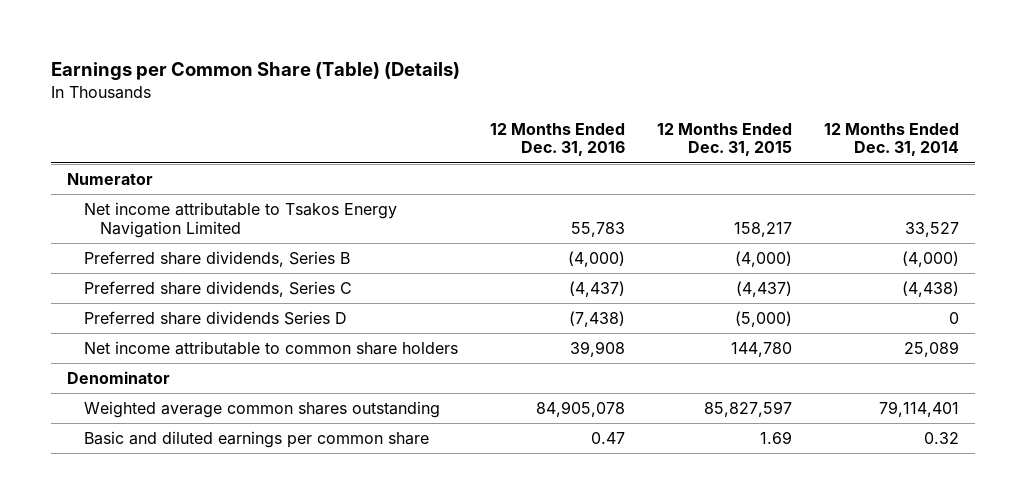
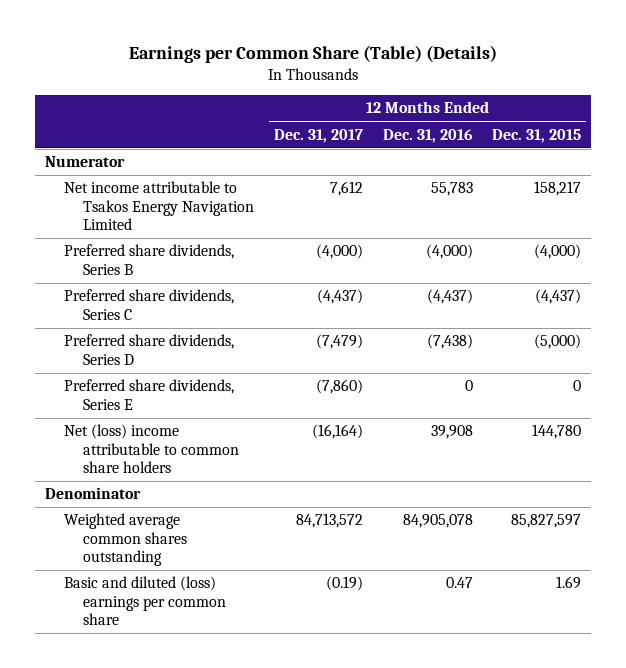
- | 12 Months Ended Dec. 31, 2016 | 12 Months Ended Dec. 31, 2015 | 12 Months Ended Dec. 31, 2014
+ | 12 Months Ended Dec. 31, 2017 | 12 Months Ended Dec. 31, 2016 | 12 Months Ended Dec. 31, 2015
- Preferred share dividends Series D | (7,438) | (5,000) | 0
- Net income attributable to common share holders | 39,908 | 144,780 | 25,089
+ Preferred share dividends, Series D | (7,479) | (7,438) | (5,000)
+ Preferred share dividends, Series E | (7,860) | 0 | 0
+ Net (loss) income attributable to common share holders | (16,164) | 39,908 | 144,780
- Basic and diluted earnings per common share | 0.47 | 1.69 | 0.32
+ Basic and diluted (loss) earnings per common share | (0.19) | 0.47 | 1.69

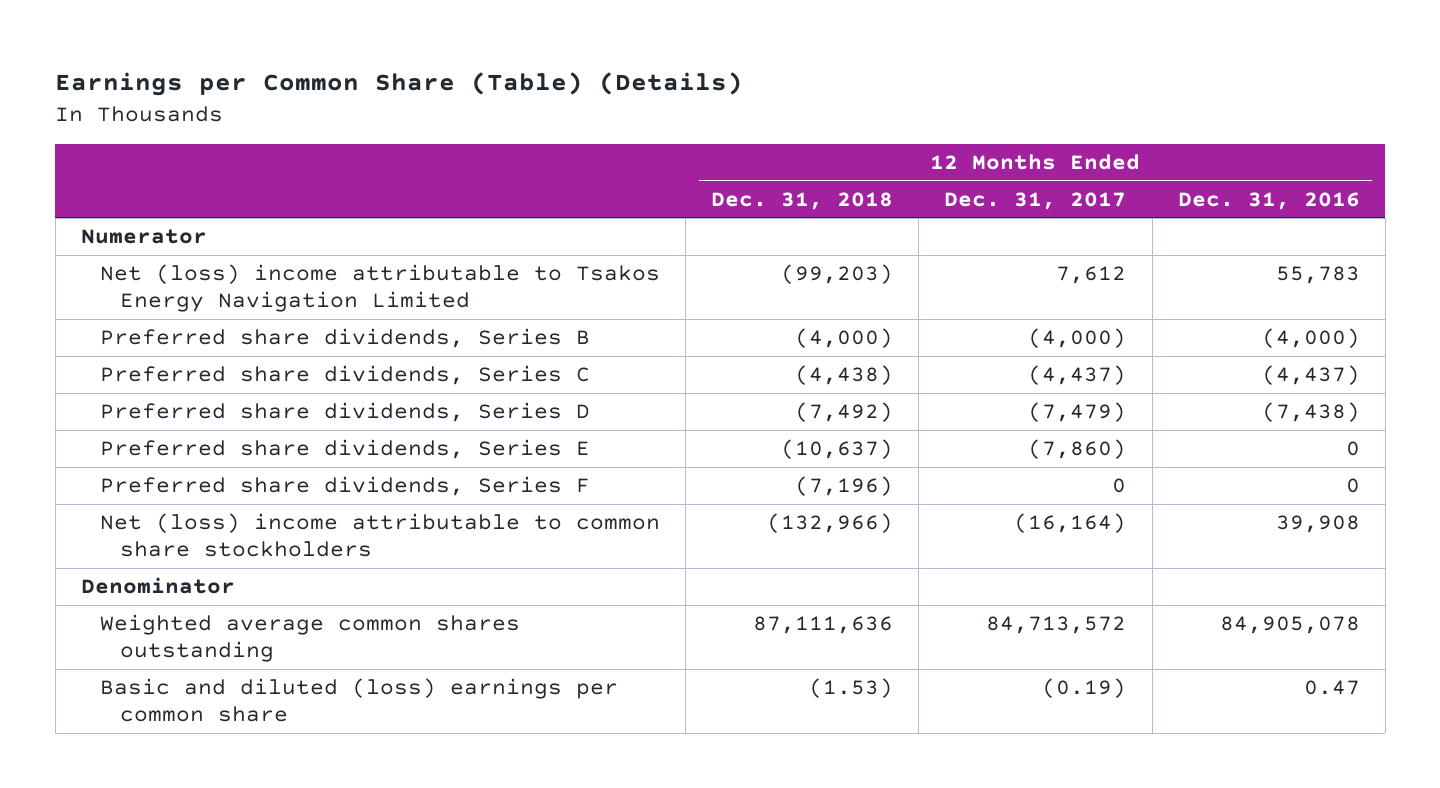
- | 12 Months Ended Dec. 31, 2017 | 12 Months Ended Dec. 31, 2016 | 12 Months Ended Dec. 31, 2015
+ | 12 Months Ended Dec. 31, 2018 | 12 Months Ended Dec. 31, 2017 | 12 Months Ended Dec. 31, 2016
- Net income attributable to Tsakos Energy Navigation Limited | 7,612 | 55,783 | 158,217
+ Net (loss) income attributable to Tsakos Energy Navigation Limited | (99,203) | 7,612 | 55,783
- Net (loss) income attributable to common share holders | (16,164) | 39,908 | 144,780
+ Preferred share dividends, Series F | (7,196) | 0 | 0
+ Net (loss) income attributable to common share stockholders | (132,966) | (16,164) | 39,908

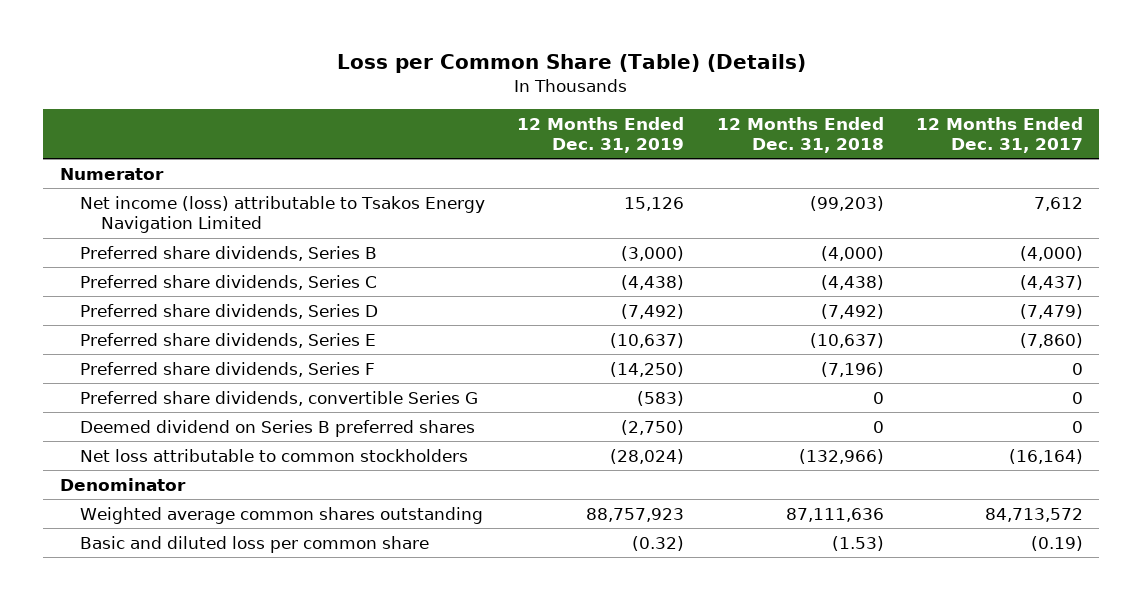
- Earnings per Common Share (Table) (Details)
+ Loss per Common Share (Table) (Details)
- | 12 Months Ended Dec. 31, 2018 | 12 Months Ended Dec. 31, 2017 | 12 Months Ended Dec. 31, 2016
+ | 12 Months Ended Dec. 31, 2019 | 12 Months Ended Dec. 31, 2018 | 12 Months Ended Dec. 31, 2017
- Net (loss) income attributable to Tsakos Energy Navigation Limited | (99,203) | 7,612 | 55,783
+ Net income (loss) attributable to Tsakos Energy Navigation Limited | 15,126 | (99,203) | 7,612
- Net (loss) income attributable to common share stockholders | (132,966) | (16,164) | 39,908
+ Preferred share dividends, convertible Series G | (583) | 0 | 0
+ Deemed dividend on Series B preferred shares | (2,750) | 0 | 0
+ Net loss attributable to common stockholders | (28,024) | (132,966) | (16,164)
- Basic and diluted (loss) earnings per common share | (1.53) | (0.19) | 0.47
+ Basic and diluted loss per common share | (0.32) | (1.53) | (0.19)

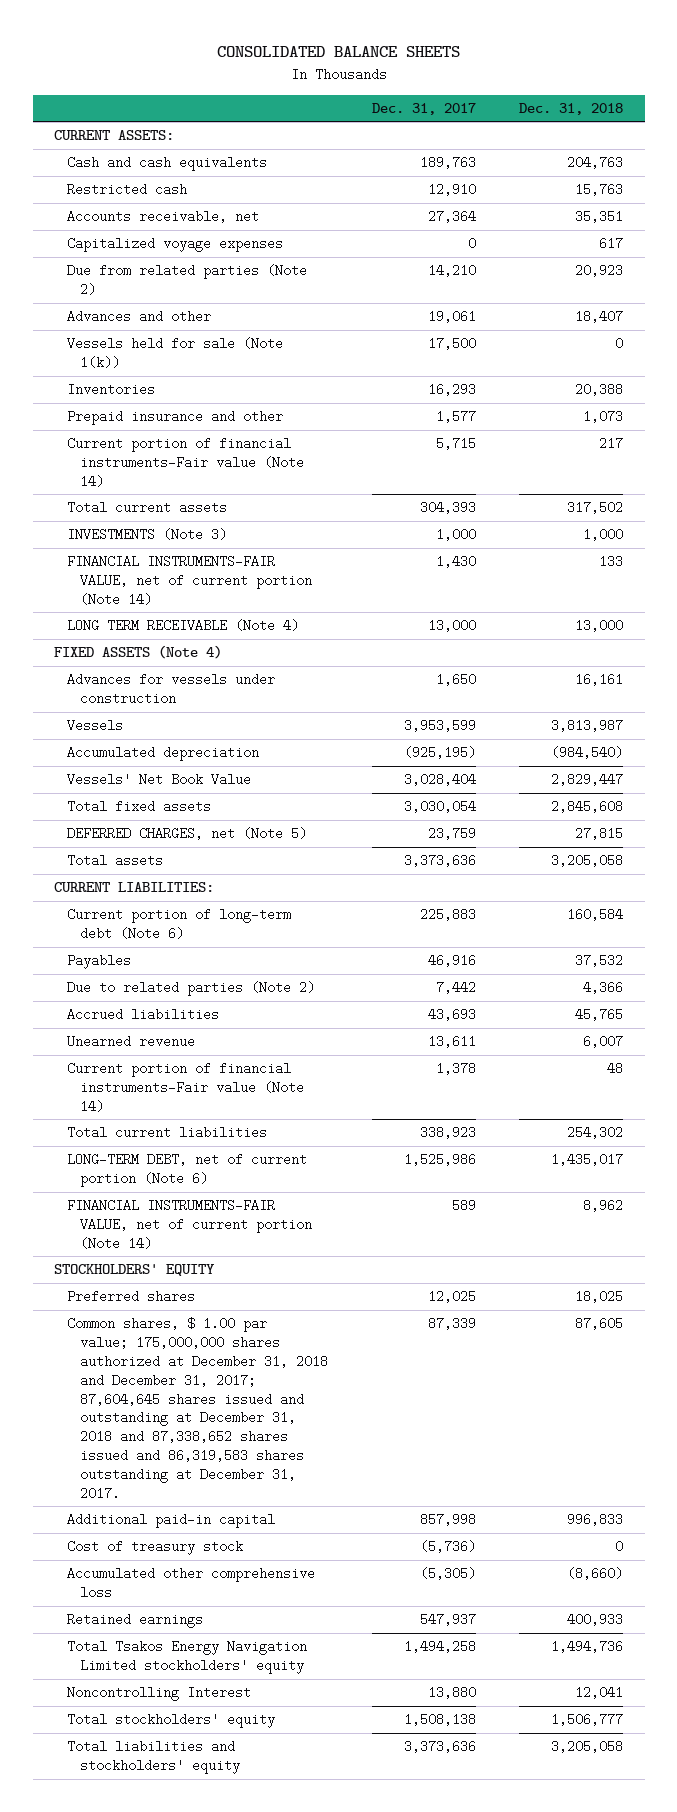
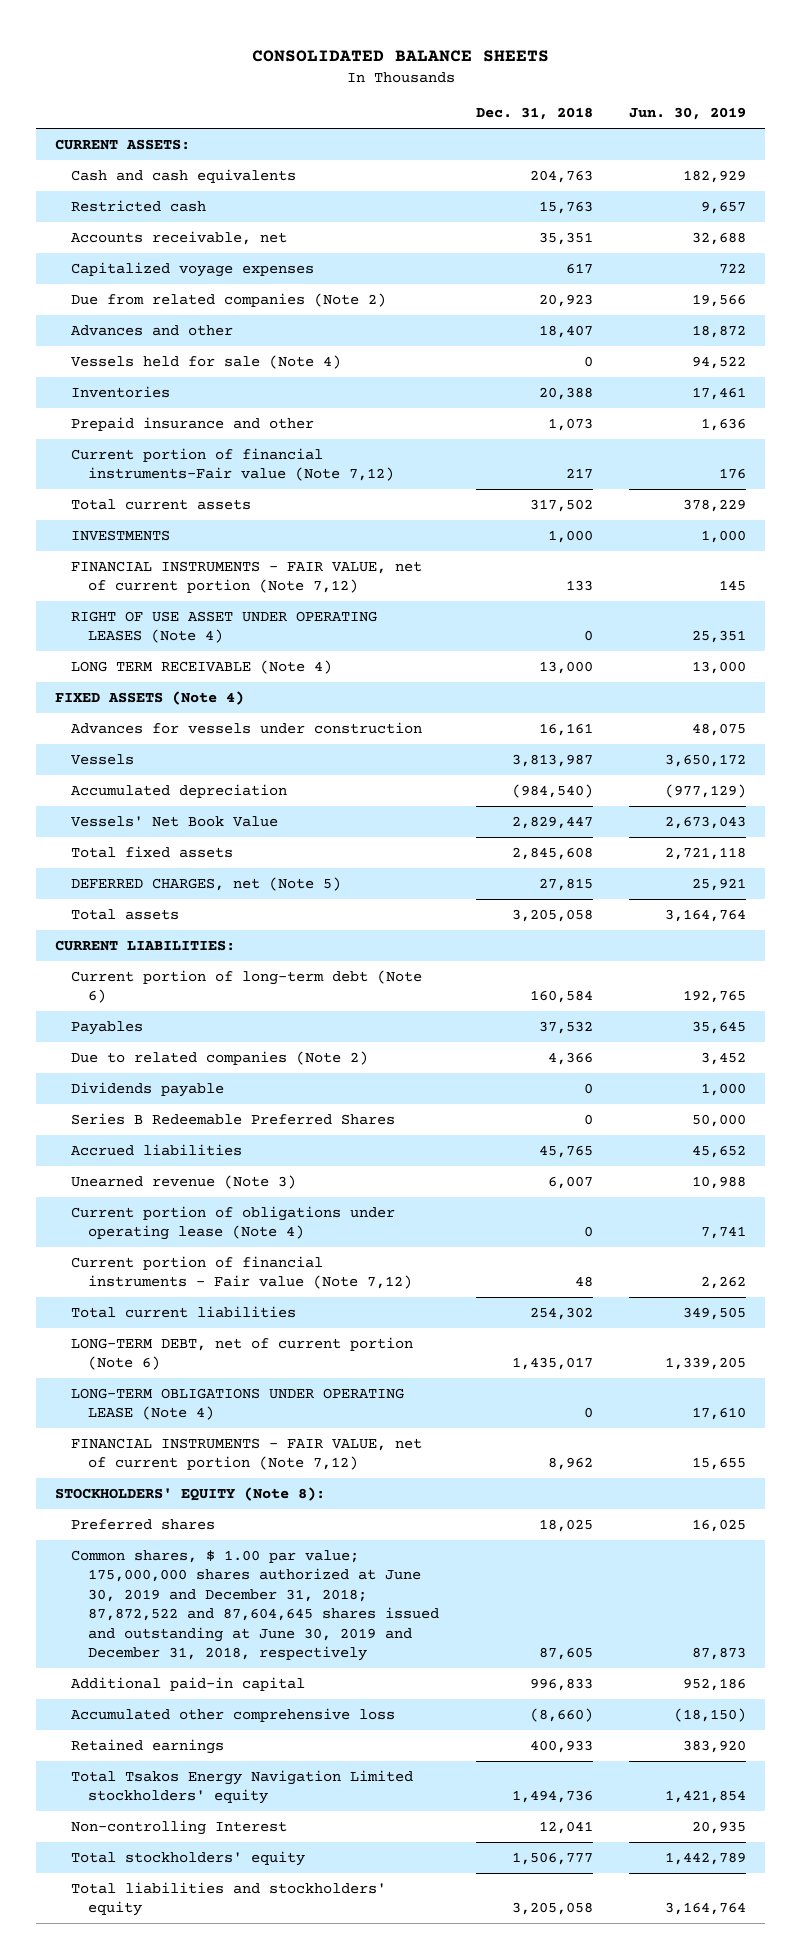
- | Dec. 31, 2017 | Dec. 31, 2018
+ | Dec. 31, 2018 | Jun. 30, 2019
- Due from related parties (Note 2) | 14,210 | 20,923
+ Due from related companies (Note 2) | 20,923 | 19,566
- Vessels held for sale (Note 1(k)) | 17,500 | 0
+ Vessels held for sale (Note 4) | 0 | 94,522
- Current portion of financial instruments-Fair value (Note 14) | 5,715 | 217
+ Current portion of financial instruments-Fair value (Note 7,12) | 217 | 176
- INVESTMENTS (Note 3) | 1,000 | 1,000
- FINANCIAL INSTRUMENTS-FAIR VALUE, net of current portion (Note 14) | 1,430 | 133
+ INVESTMENTS | 1,000 | 1,000
+ FINANCIAL INSTRUMENTS - FAIR VALUE, net of current portion (Note 7,12) | 133 | 145
+ RIGHT OF USE ASSET UNDER OPERATING LEASES (Note 4) | 0 | 25,351
- Due to related parties (Note 2) | 7,442 | 4,366
+ Due to related companies (Note 2) | 4,366 | 3,452
+ Dividends payable | 0 | 1,000
+ Series B Redeemable Preferred Shares | 0 | 50,000
- Unearned revenue | 13,611 | 6,007
- Current portion of financial instruments-Fair value (Note 14) | 1,378 | 48
+ Unearned revenue (Note 3) | 6,007 | 10,988
+ Current portion of obligations under operating lease (Note 4) | 0 | 7,741
+ Current portion of financial instruments - Fair value (Note 7,12) | 48 | 2,262
- FINANCIAL INSTRUMENTS-FAIR VALUE, net of current portion (Note 14) | 589 | 8,962
- STOCKHOLDERS' EQUITY
+ LONG-TERM OBLIGATIONS UNDER OPERATING LEASE (Note 4) | 0 | 17,610
+ FINANCIAL INSTRUMENTS - FAIR VALUE, net of current portion (Note 7,12) | 8,962 | 15,655
+ STOCKHOLDERS' EQUITY (Note 8):
- Common shares, $ 1.00 par value; 175,000,000 shares authorized at December 31, 2018 and December 31, 2017; 87,604,645 shares issued and outstanding at December 31, 2018 and 87,338,652 shares issued and 86,319,583 shares outstanding at December 31, 2017. | 87,339 | 87,605
+ Common shares, $ 1.00 par value; 175,000,000 shares authorized at June 30, 2019 and December 31, 2018; 87,872,522 and 87,604,645 shares issued and outstanding at June 30, 2019 and December 31, 2018, respectively | 87,605 | 87,873
- Cost of treasury stock | (5,736) | 0
- Noncontrolling Interest | 13,880 | 12,041
+ Non-controlling Interest | 12,041 | 20,935

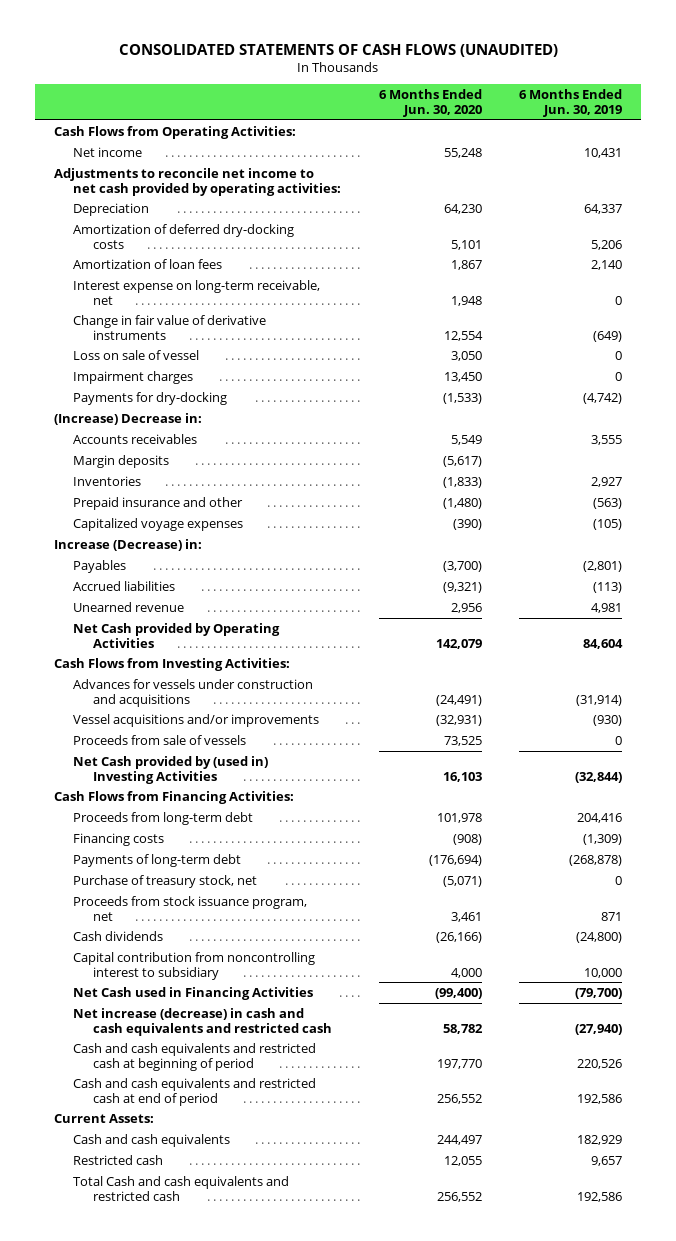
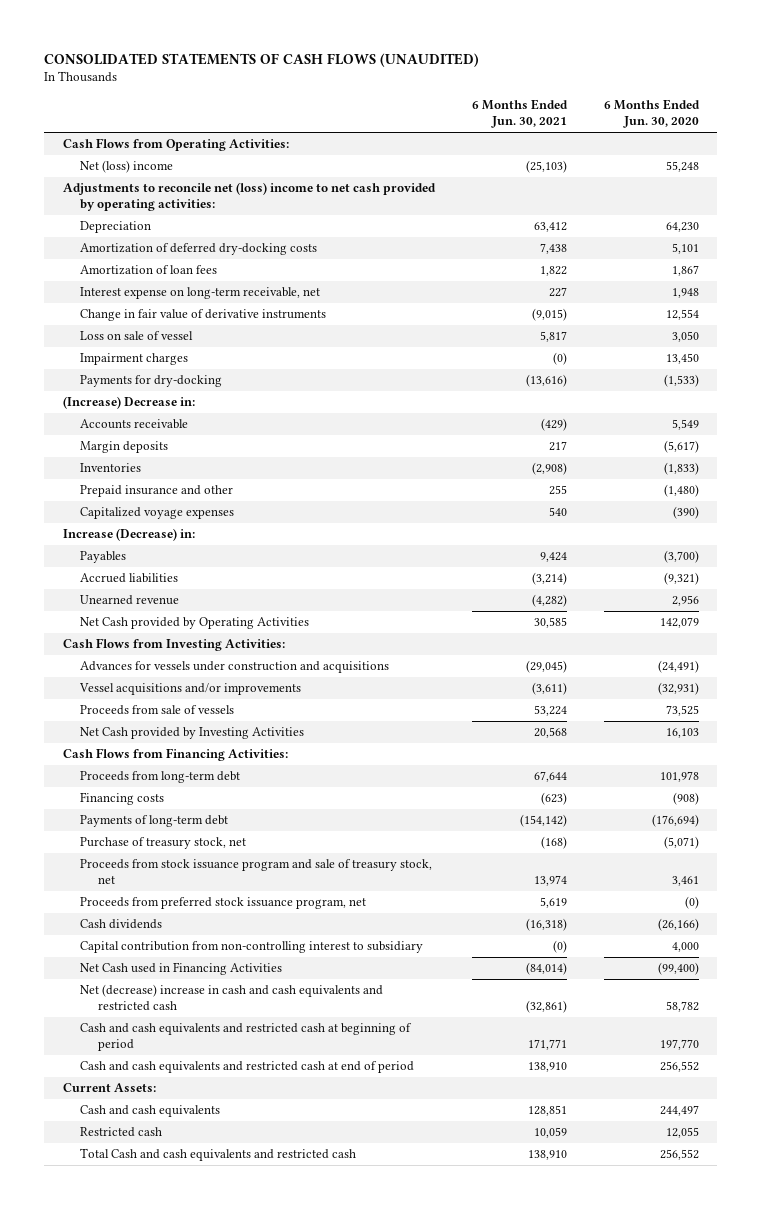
- | 6 Months Ended Jun. 30, 2020 | 6 Months Ended Jun. 30, 2019
+ | 6 Months Ended Jun. 30, 2021 | 6 Months Ended Jun. 30, 2020
- Net income | 55,248 | 10,431
- Adjustments to reconcile net income to net cash provided by operating activities:
+ Net (loss) income | (25,103) | 55,248
+ Adjustments to reconcile net (loss) income to net cash provided by operating activities:
- Accounts receivables | 5,549 | 3,555
+ Accounts receivable | (429) | 5,549
- Net Cash provided by (used in) Investing Activities | 16,103 | (32,844)
+ Net Cash provided by Investing Activities | 20,568 | 16,103
- Proceeds from stock issuance program, net | 3,461 | 871
+ Proceeds from stock issuance program and sale of treasury stock, net | 13,974 | 3,461
+ Proceeds from preferred stock issuance program, net | 5,619 | (0)
- Capital contribution from noncontrolling interest to subsidiary | 4,000 | 10,000
+ Capital contribution from non-controlling interest to subsidiary | (0) | 4,000
- Net increase (decrease) in cash and cash equivalents and restricted cash | 58,782 | (27,940)
+ Net (decrease) increase in cash and cash equivalents and restricted cash | (32,861) | 58,782

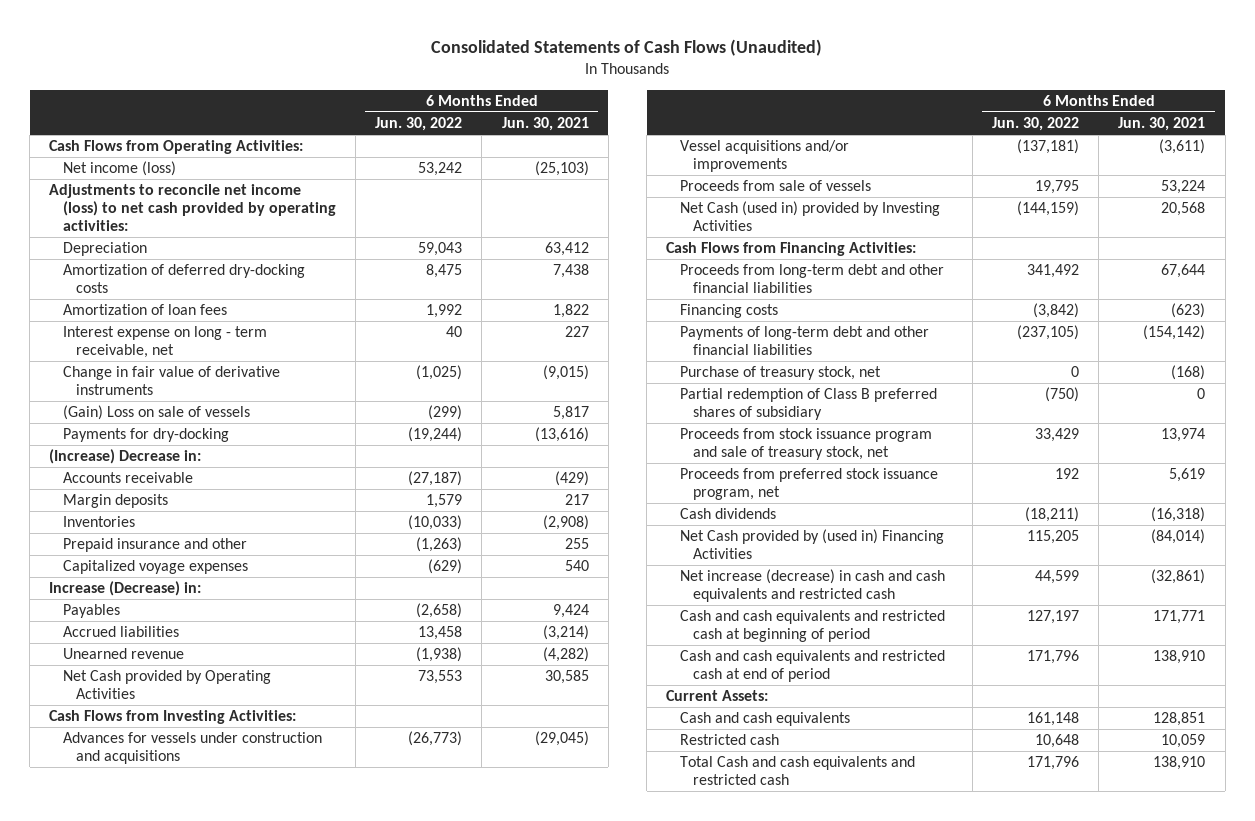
- CONSOLIDATED STATEMENTS OF CASH FLOWS (UNAUDITED)
+ Consolidated Statements of Cash Flows (Unaudited)
- | 6 Months Ended Jun. 30, 2021 | 6 Months Ended Jun. 30, 2020
+ | 6 Months Ended Jun. 30, 2022 | 6 Months Ended Jun. 30, 2021
- Net (loss) income | (25,103) | 55,248
- Adjustments to reconcile net (loss) income to net cash provided by operating activities:
+ Net income (loss) | 53,242 | (25,103)
+ Adjustments to reconcile net income (loss) to net cash provided by operating activities:
- Interest expense on long-term receivable, net | 227 | 1,948
+ Interest expense on long - term receivable, net | 40 | 227
- Loss on sale of vessel | 5,817 | 3,050
- Impairment charges | (0) | 13,450
+ (Gain) Loss on sale of vessels | (299) | 5,817
- Net Cash provided by Investing Activities | 20,568 | 16,103
+ Net Cash (used in) provided by Investing Activities | (144,159) | 20,568
- Proceeds from long-term debt | 67,644 | 101,978
+ Proceeds from long-term debt and other financial liabilities | 341,492 | 67,644
- Payments of long-term debt | (154,142) | (176,694)
+ Payments of long-term debt and other financial liabilities | (237,105) | (154,142)
+ Partial redemption of Class B preferred shares of subsidiary | (750) | 0
- Capital contribution from non-controlling interest to subsidiary | (0) | 4,000
- Net Cash used in Financing Activities | (84,014) | (99,400)
- Net (decrease) increase in cash and cash equivalents and restricted cash | (32,861) | 58,782
+ Net Cash provided by (used in) Financing Activities | 115,205 | (84,014)
+ Net increase (decrease) in cash and cash equivalents and restricted cash | 44,599 | (32,861)

